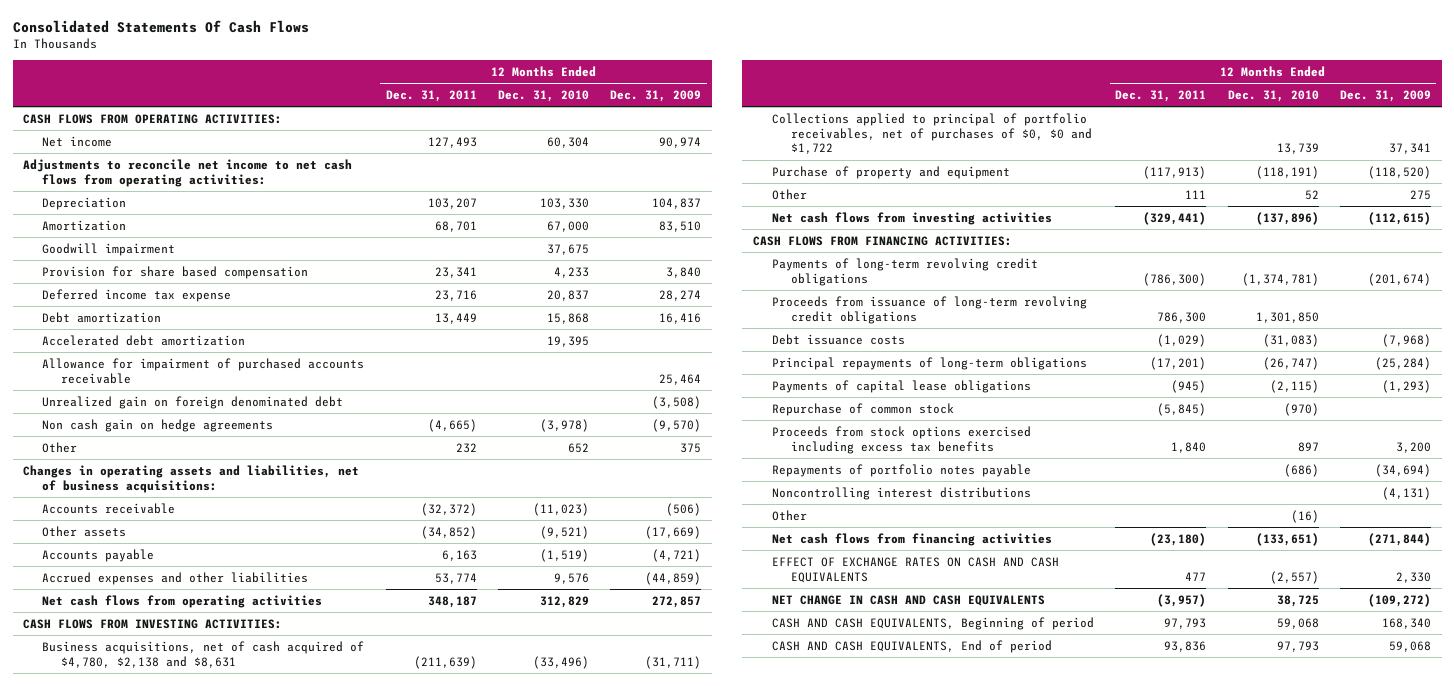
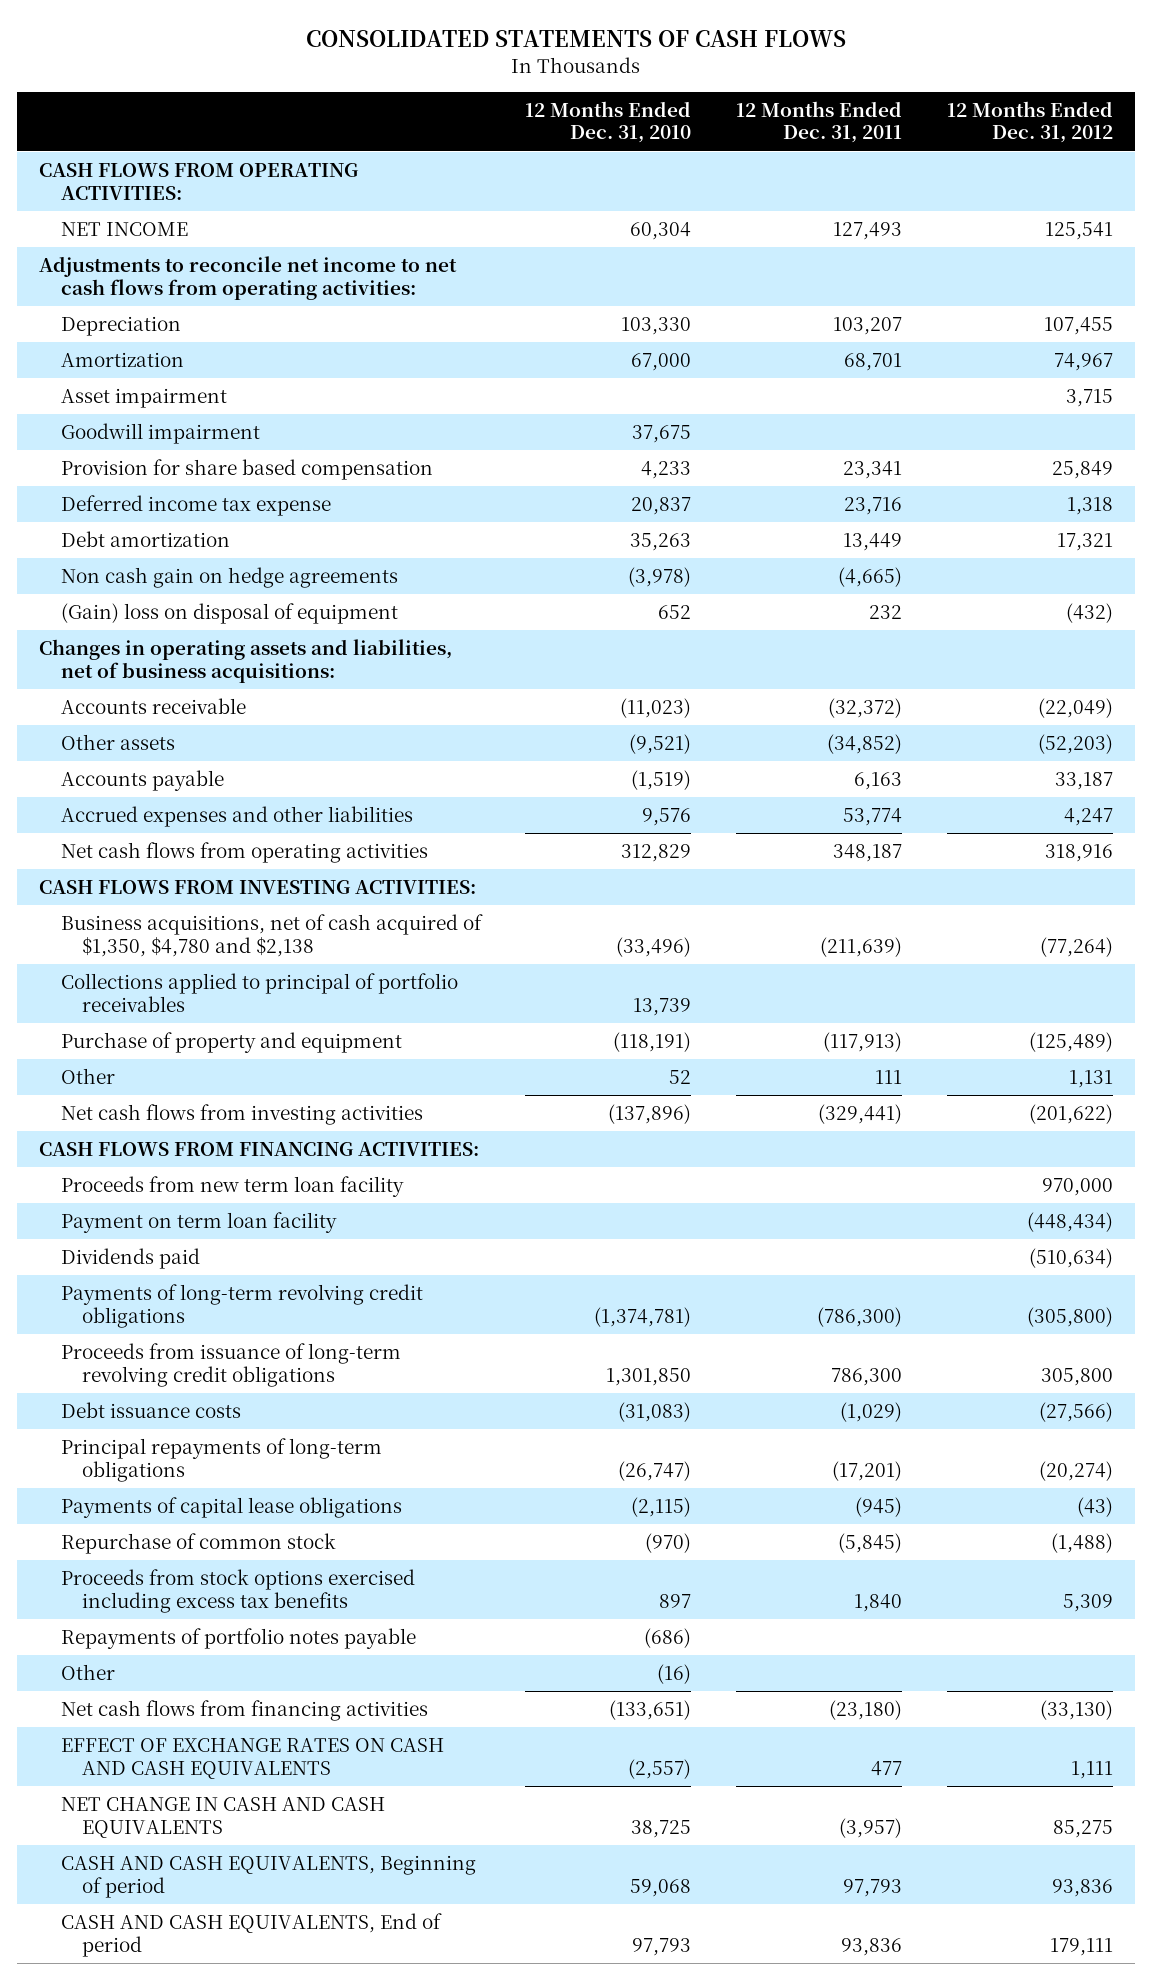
- Consolidated Statements Of Cash Flows
+ CONSOLIDATED STATEMENTS OF CASH FLOWS
- | 12 Months Ended Dec. 31, 2011 | 12 Months Ended Dec. 31, 2010 | 12 Months Ended Dec. 31, 2009
+ | 12 Months Ended Dec. 31, 2010 | 12 Months Ended Dec. 31, 2011 | 12 Months Ended Dec. 31, 2012
- Net income | 127,493 | 60,304 | 90,974
+ NET INCOME | 60,304 | 127,493 | 125,541
+ Asset impairment | | | 3,715
- Debt amortization | 13,449 | 15,868 | 16,416
- Accelerated debt amortization | | 19,395 |
- Allowance for impairment of purchased accounts receivable | | | 25,464
- Unrealized gain on foreign denominated debt | | | (3,508)
+ Debt amortization | 35,263 | 13,449 | 17,321
- Other | 232 | 652 | 375
+ (Gain) loss on disposal of equipment | 652 | 232 | (432)
- Business acquisitions, net of cash acquired of $4,780, $2,138 and $8,631 | (211,639) | (33,496) | (31,711)
- Collections applied to principal of portfolio receivables, net of purchases of $0, $0 and $1,722 | | 13,739 | 37,341
+ Business acquisitions, net of cash acquired of $1,350, $4,780 and $2,138 | (33,496) | (211,639) | (77,264)
+ Collections applied to principal of portfolio receivables | 13,739 | |
+ Proceeds from new term loan facility | | | 970,000
+ Payment on term loan facility | | | (448,434)
+ Dividends paid | | | (510,634)
- Noncontrolling interest distributions | | | (4,131)

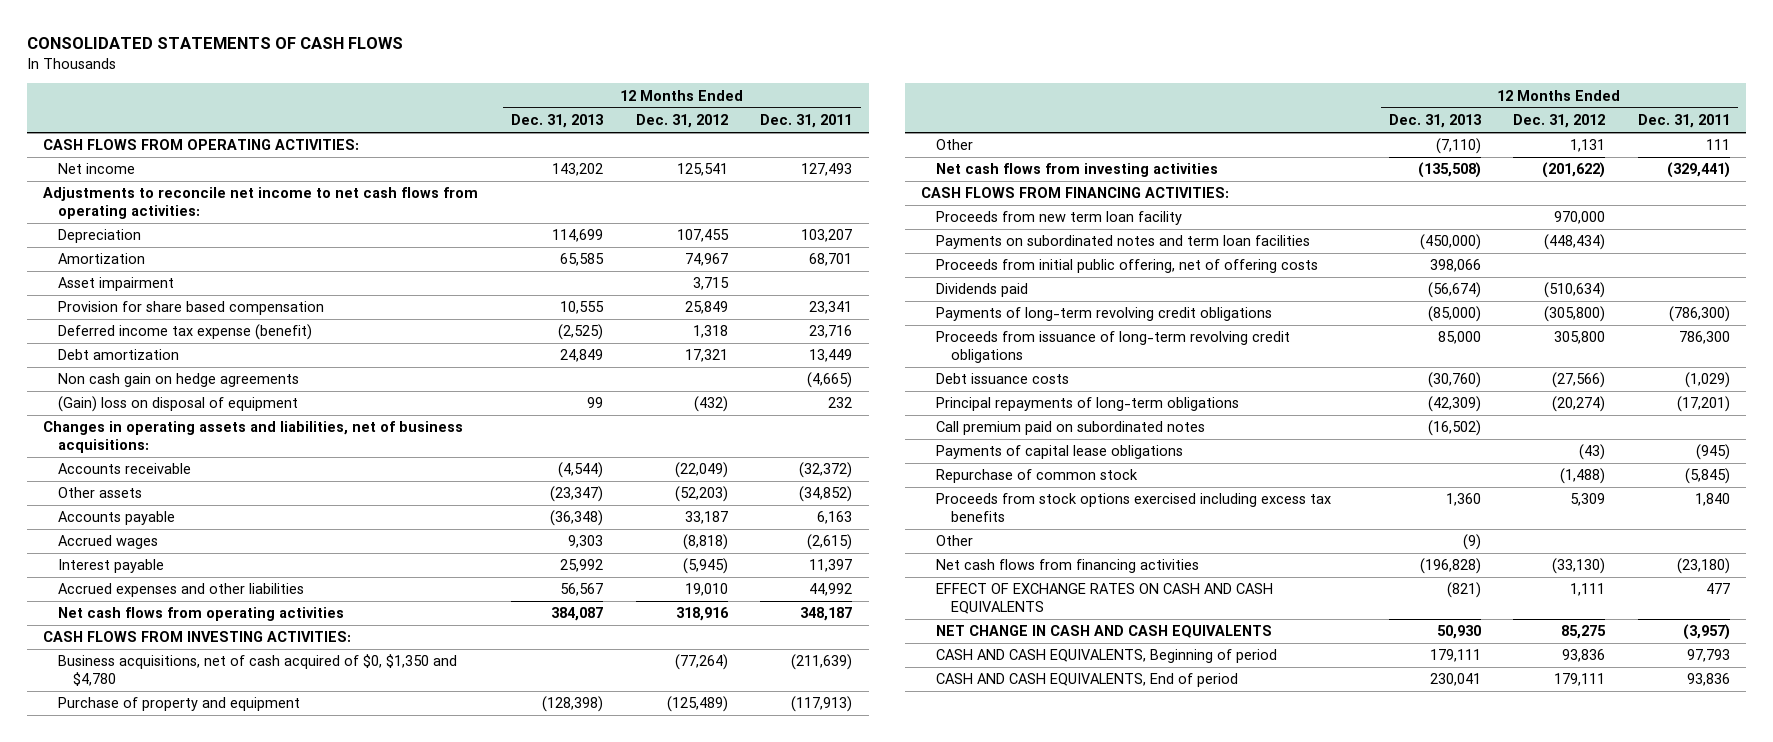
- | 12 Months Ended Dec. 31, 2010 | 12 Months Ended Dec. 31, 2011 | 12 Months Ended Dec. 31, 2012
+ | 12 Months Ended Dec. 31, 2013 | 12 Months Ended Dec. 31, 2012 | 12 Months Ended Dec. 31, 2011
- NET INCOME | 60,304 | 127,493 | 125,541
+ Net income | 143,202 | 125,541 | 127,493
- Goodwill impairment | 37,675 | |
- Deferred income tax expense | 20,837 | 23,716 | 1,318
+ Deferred income tax expense (benefit) | (2,525) | 1,318 | 23,716
- Accrued expenses and other liabilities | 9,576 | 53,774 | 4,247
+ Accrued wages | 9,303 | (8,818) | (2,615)
+ Interest payable | 25,992 | (5,945) | 11,397
+ Accrued expenses and other liabilities | 56,567 | 19,010 | 44,992
- Business acquisitions, net of cash acquired of $1,350, $4,780 and $2,138 | (33,496) | (211,639) | (77,264)
- Collections applied to principal of portfolio receivables | 13,739 | |
+ Business acquisitions, net of cash acquired of $0, $1,350 and $4,780 | | (77,264) | (211,639)
- Payment on term loan facility | | | (448,434)
+ Payments on subordinated notes and term loan facilities | (450,000) | (448,434) |
+ Proceeds from initial public offering, net of offering costs | 398,066 | |
+ Call premium paid on subordinated notes | (16,502) | |
- Repayments of portfolio notes payable | (686) | |

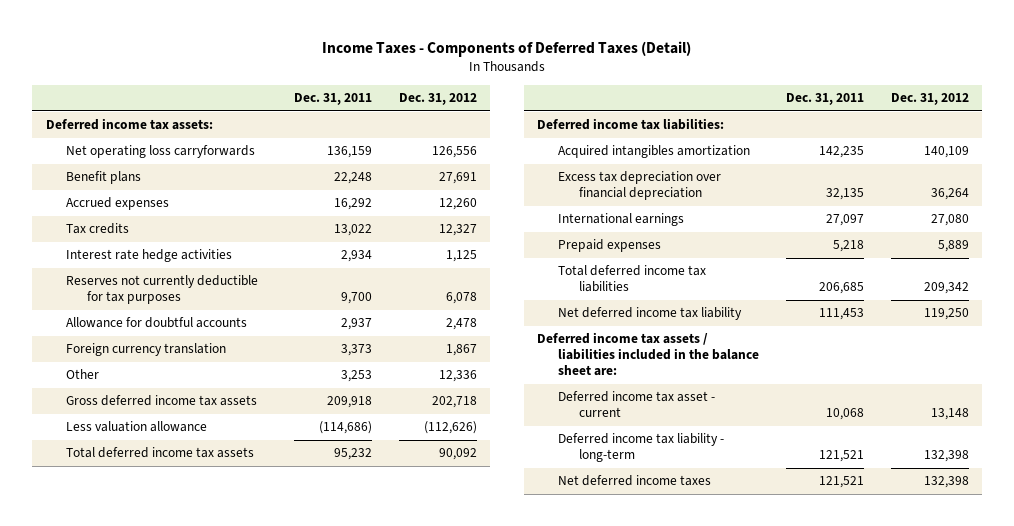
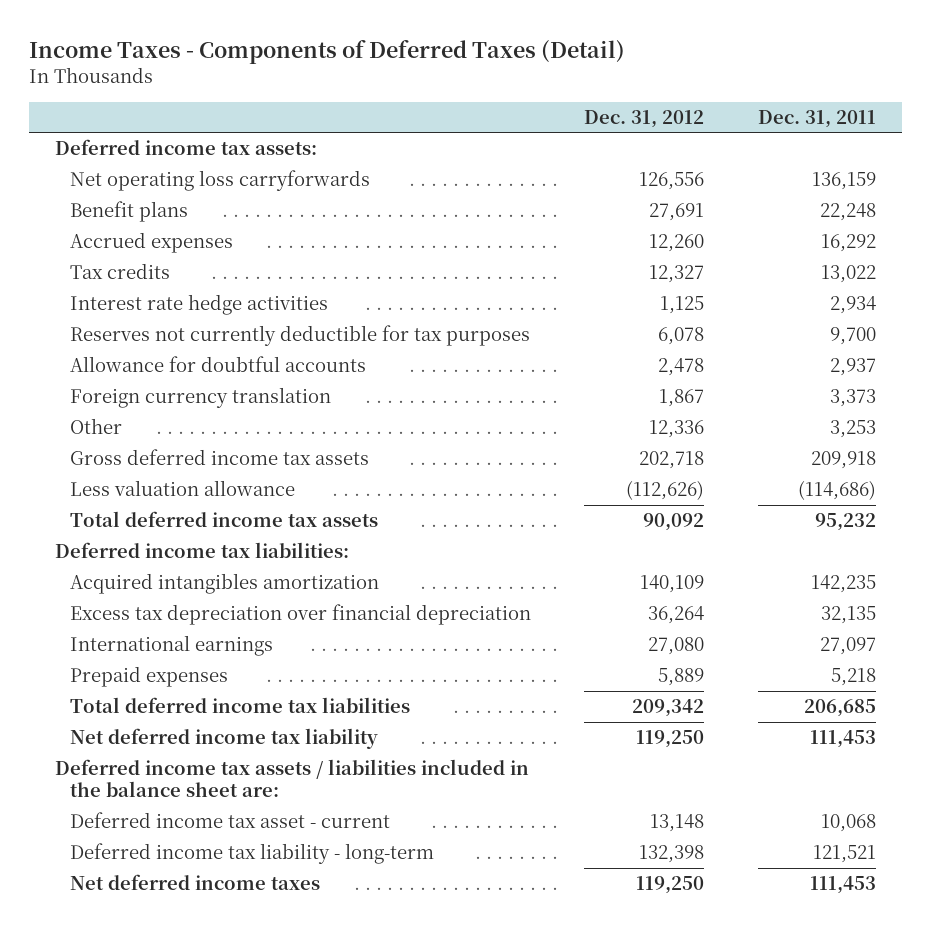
- | Dec. 31, 2011 | Dec. 31, 2012
+ | Dec. 31, 2012 | Dec. 31, 2011
- Net deferred income taxes | 121,521 | 132,398
+ Net deferred income taxes | 119,250 | 111,453

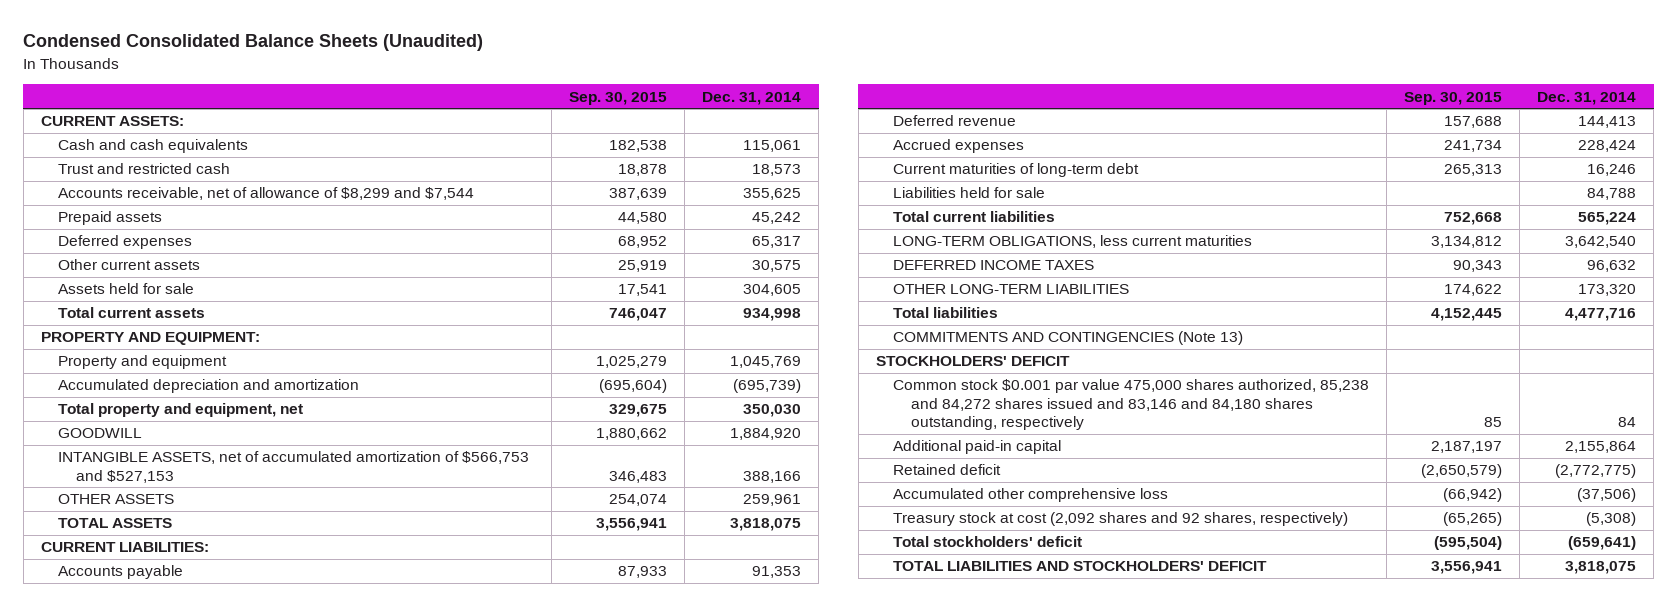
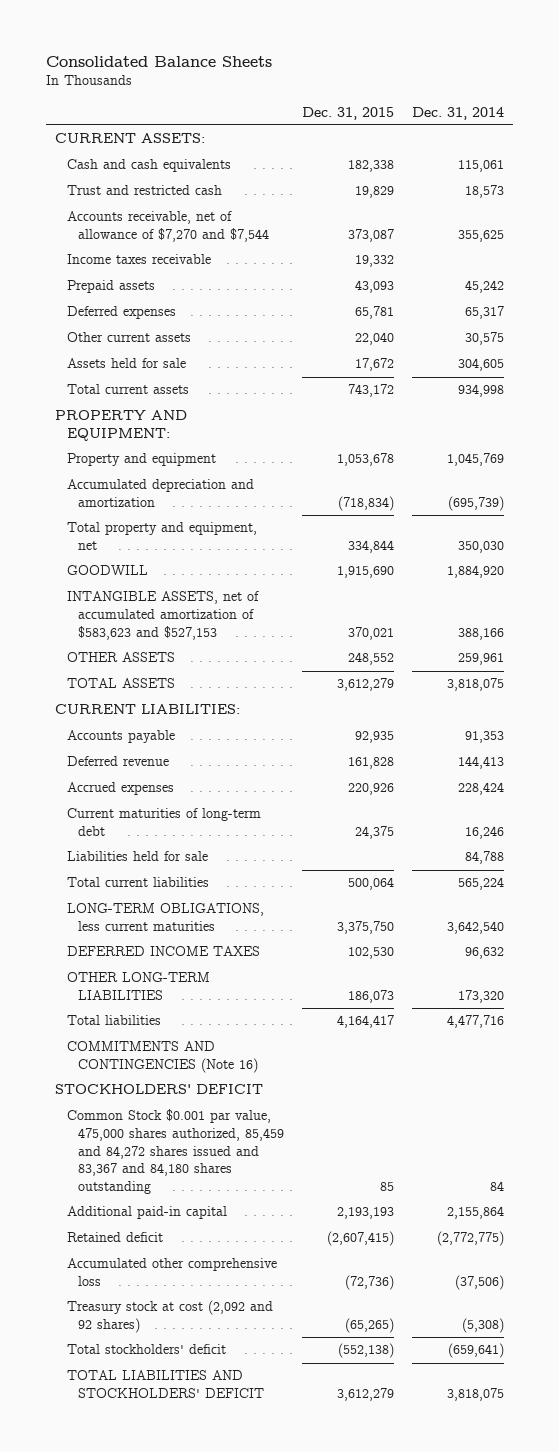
- Condensed Consolidated Balance Sheets (Unaudited)
+ Consolidated Balance Sheets
- | Sep. 30, 2015 | Dec. 31, 2014
+ | Dec. 31, 2015 | Dec. 31, 2014
- Accounts receivable, net of allowance of $8,299 and $7,544 | 387,639 | 355,625
+ Accounts receivable, net of allowance of $7,270 and $7,544 | 373,087 | 355,625
+ Income taxes receivable | 19,332 |
- INTANGIBLE ASSETS, net of accumulated amortization of $566,753 and $527,153 | 346,483 | 388,166
+ INTANGIBLE ASSETS, net of accumulated amortization of $583,623 and $527,153 | 370,021 | 388,166
- COMMITMENTS AND CONTINGENCIES (Note 13)
+ COMMITMENTS AND CONTINGENCIES (Note 16)
- Common stock $0.001 par value 475,000 shares authorized, 85,238 and 84,272 shares issued and 83,146 and 84,180 shares outstanding, respectively | 85 | 84
+ Common Stock $0.001 par value, 475,000 shares authorized, 85,459 and 84,272 shares issued and 83,367 and 84,180 shares outstanding | 85 | 84
- Treasury stock at cost (2,092 shares and 92 shares, respectively) | (65,265) | (5,308)
+ Treasury stock at cost (2,092 and 92 shares) | (65,265) | (5,308)

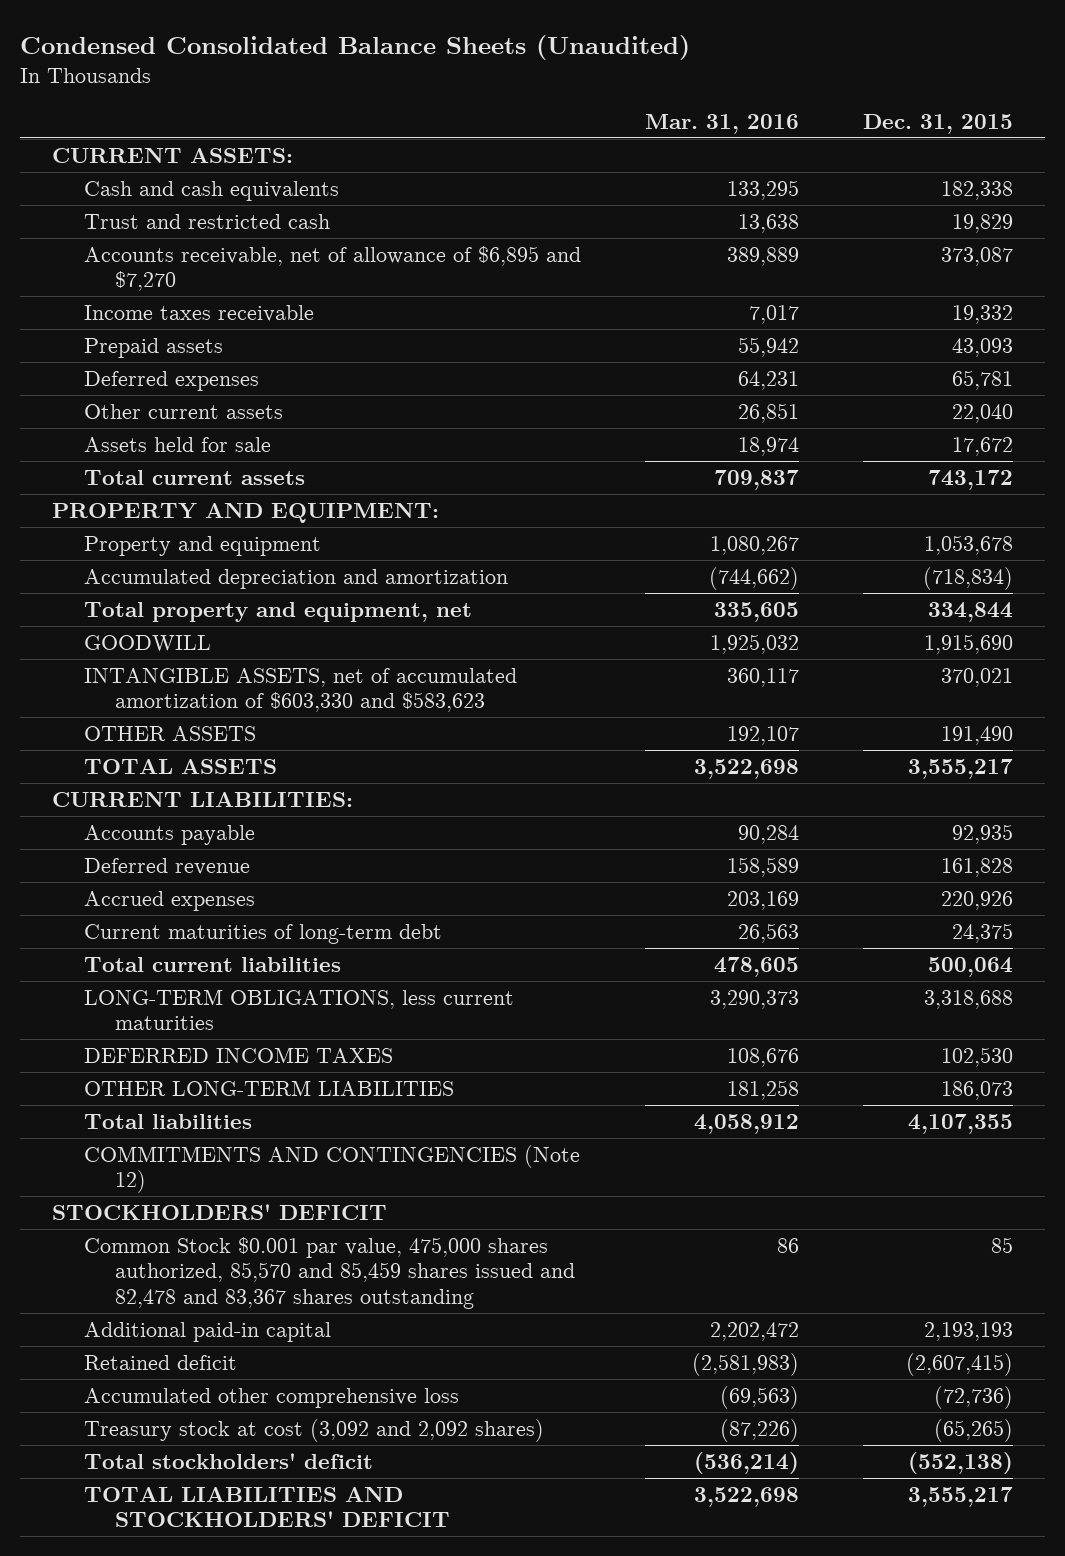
- Consolidated Balance Sheets
+ Condensed Consolidated Balance Sheets (Unaudited)
- | Dec. 31, 2015 | Dec. 31, 2014
+ | Mar. 31, 2016 | Dec. 31, 2015
- Accounts receivable, net of allowance of $7,270 and $7,544 | 373,087 | 355,625
+ Accounts receivable, net of allowance of $6,895 and $7,270 | 389,889 | 373,087
- INTANGIBLE ASSETS, net of accumulated amortization of $583,623 and $527,153 | 370,021 | 388,166
- OTHER ASSETS | 248,552 | 259,961
- TOTAL ASSETS | 3,612,279 | 3,818,075
+ INTANGIBLE ASSETS, net of accumulated amortization of $603,330 and $583,623 | 360,117 | 370,021
+ OTHER ASSETS | 192,107 | 191,490
+ TOTAL ASSETS | 3,522,698 | 3,555,217
- Liabilities held for sale | | 84,788
- LONG-TERM OBLIGATIONS, less current maturities | 3,375,750 | 3,642,540
+ LONG-TERM OBLIGATIONS, less current maturities | 3,290,373 | 3,318,688
- Total liabilities | 4,164,417 | 4,477,716
- COMMITMENTS AND CONTINGENCIES (Note 16)
+ Total liabilities | 4,058,912 | 4,107,355
+ COMMITMENTS AND CONTINGENCIES (Note 12)
- Common Stock $0.001 par value, 475,000 shares authorized, 85,459 and 84,272 shares issued and 83,367 and 84,180 shares outstanding | 85 | 84
+ Common Stock $0.001 par value, 475,000 shares authorized, 85,570 and 85,459 shares issued and 82,478 and 83,367 shares outstanding | 86 | 85
- Treasury stock at cost (2,092 and 92 shares) | (65,265) | (5,308)
+ Treasury stock at cost (3,092 and 2,092 shares) | (87,226) | (65,265)
- TOTAL LIABILITIES AND STOCKHOLDERS' DEFICIT | 3,612,279 | 3,818,075
+ TOTAL LIABILITIES AND STOCKHOLDERS' DEFICIT | 3,522,698 | 3,555,217

